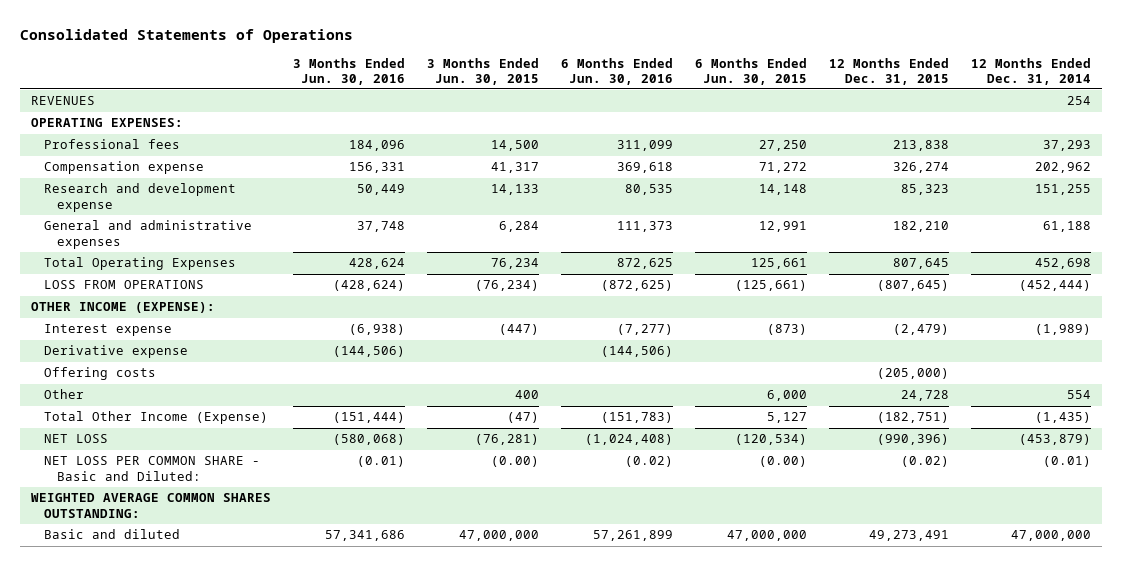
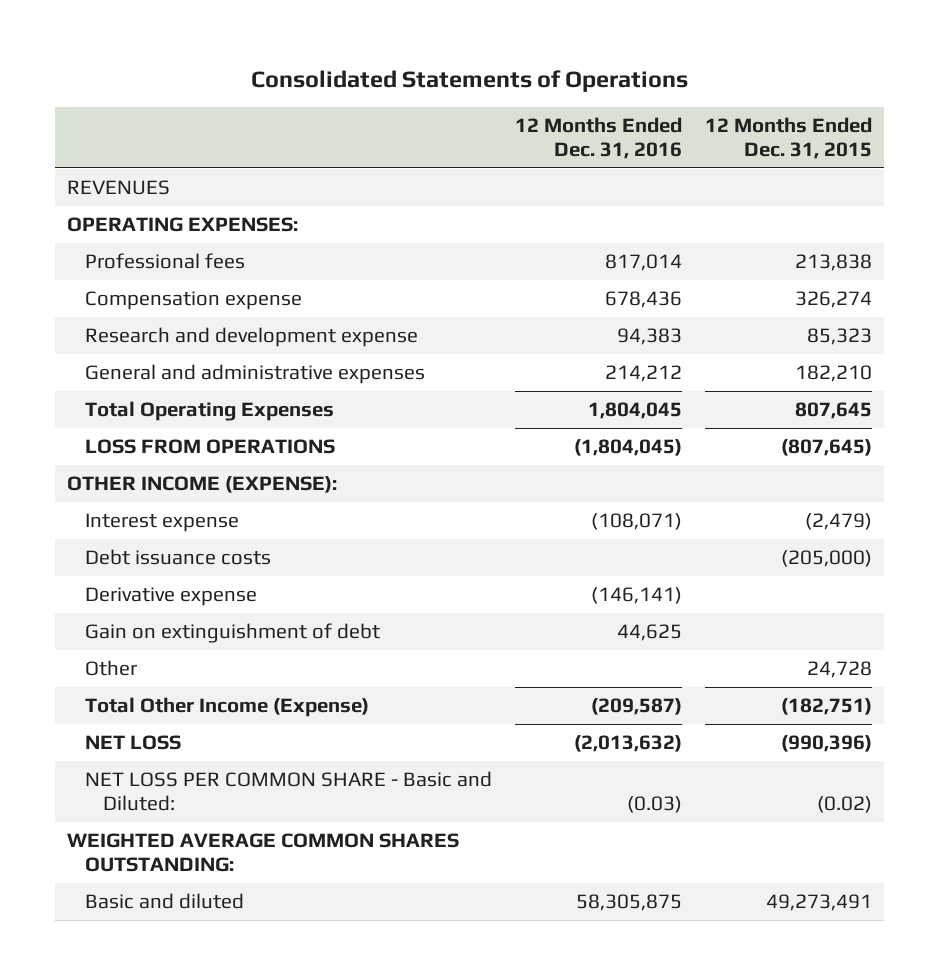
- | 3 Months Ended Jun. 30, 2016 | 3 Months Ended Jun. 30, 2015 | 6 Months Ended Jun. 30, 2016 | 6 Months Ended Jun. 30, 2015 | 12 Months Ended Dec. 31, 2015 | 12 Months Ended Dec. 31, 2014
+ | 12 Months Ended Dec. 31, 2016 | 12 Months Ended Dec. 31, 2015
+ Debt issuance costs | | (205,000)
- Offering costs | | | | | (205,000) |
+ Gain on extinguishment of debt | 44,625 |

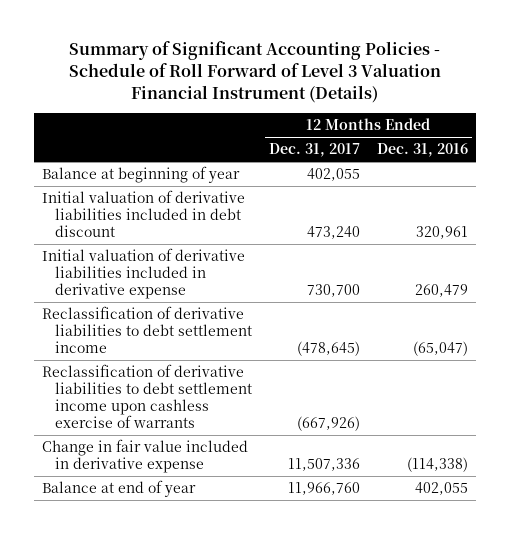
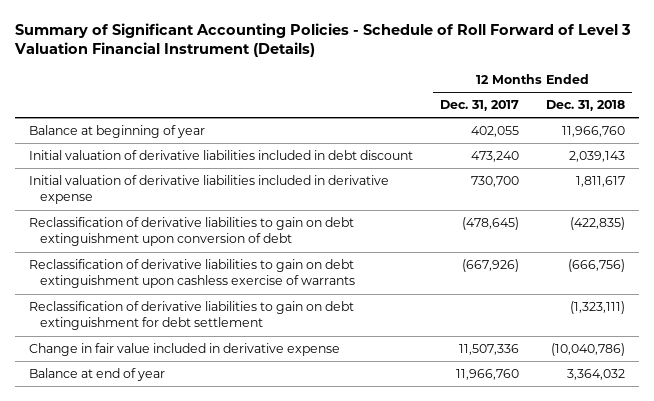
- | 12 Months Ended Dec. 31, 2017 | 12 Months Ended Dec. 31, 2016
+ | 12 Months Ended Dec. 31, 2017 | 12 Months Ended Dec. 31, 2018
- Reclassification of derivative liabilities to debt settlement income | (478,645) | (65,047)
- Reclassification of derivative liabilities to debt settlement income upon cashless exercise of warrants | (667,926) |
+ Reclassification of derivative liabilities to gain on debt extinguishment upon conversion of debt | (478,645) | (422,835)
+ Reclassification of derivative liabilities to gain on debt extinguishment upon cashless exercise of warrants | (667,926) | (666,756)
+ Reclassification of derivative liabilities to gain on debt extinguishment for debt settlement | | (1,323,111)

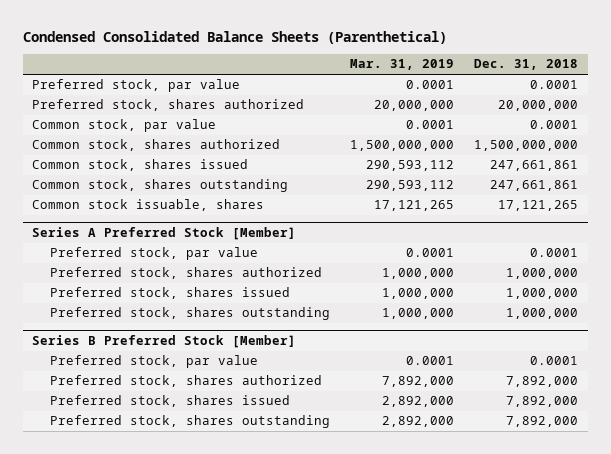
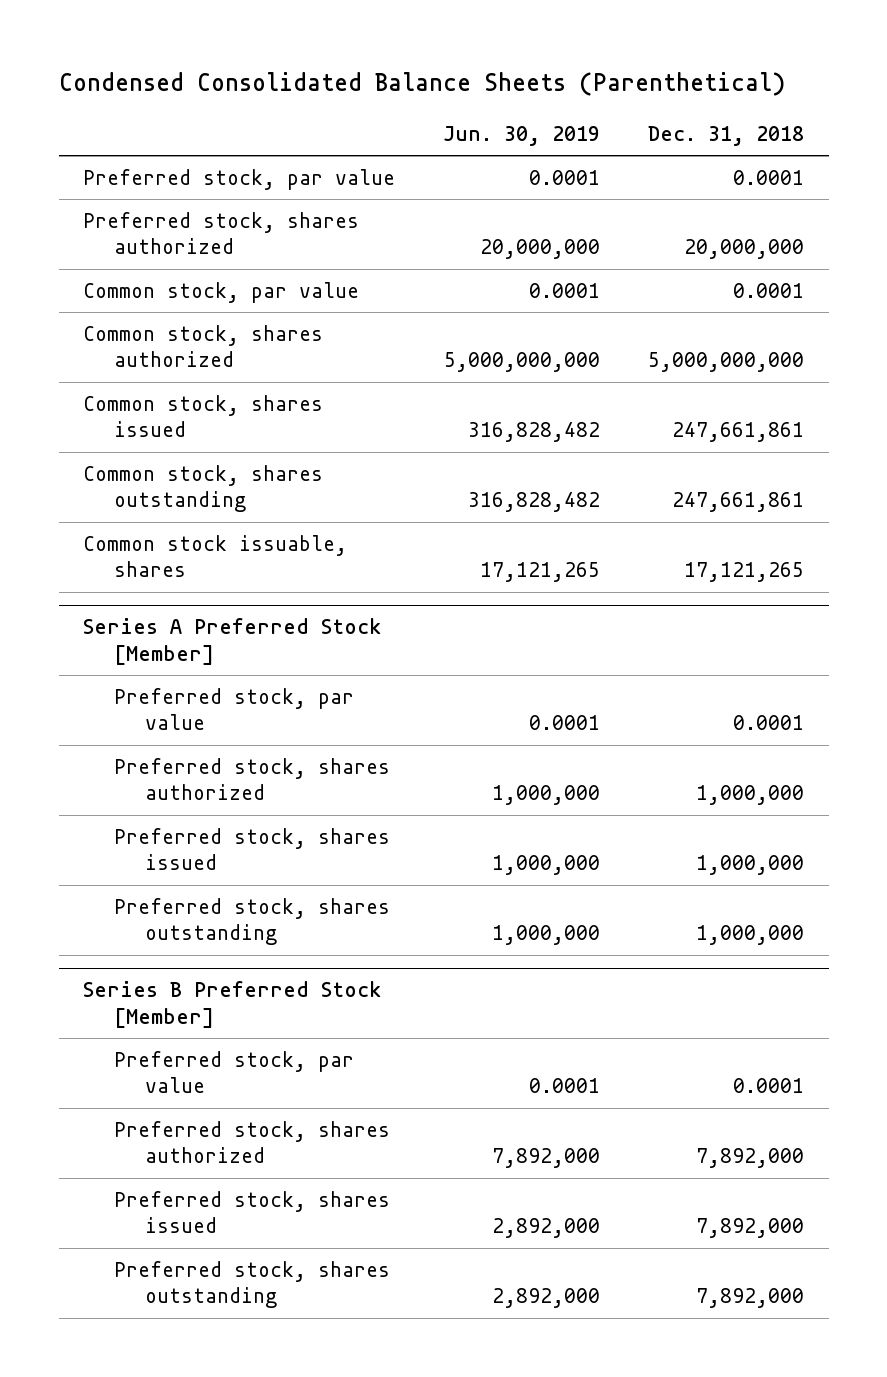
- | Mar. 31, 2019 | Dec. 31, 2018
+ | Jun. 30, 2019 | Dec. 31, 2018
- Common stock, shares authorized | 1,500,000,000 | 1,500,000,000
+ Common stock, shares authorized | 5,000,000,000 | 5,000,000,000

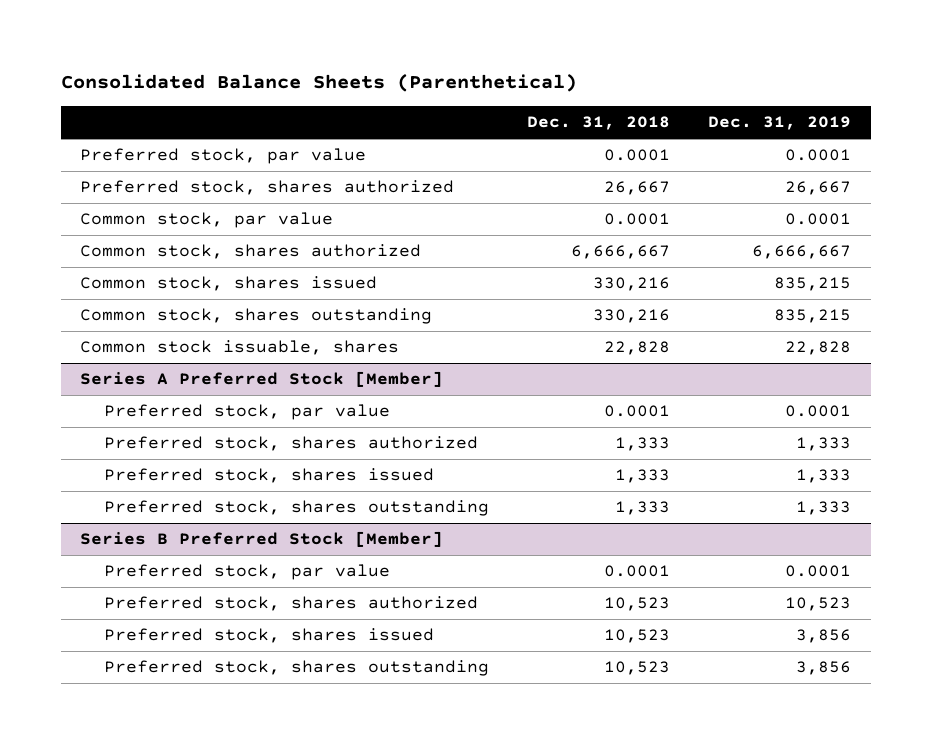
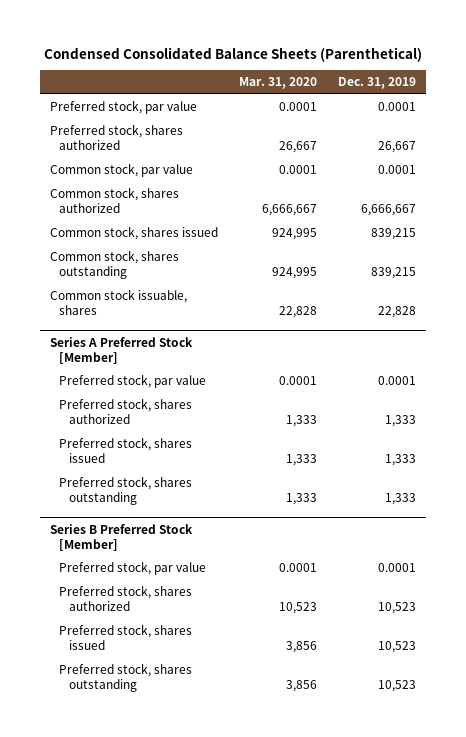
- Consolidated Balance Sheets (Parenthetical)
+ Condensed Consolidated Balance Sheets (Parenthetical)
- | Dec. 31, 2018 | Dec. 31, 2019
+ | Mar. 31, 2020 | Dec. 31, 2019
- Common stock, shares issued | 330,216 | 835,215
- Common stock, shares outstanding | 330,216 | 835,215
+ Common stock, shares issued | 924,995 | 839,215
+ Common stock, shares outstanding | 924,995 | 839,215
@ Series B Preferred Stock [Member]
- Preferred stock, shares issued | 10,523 | 3,856
- Preferred stock, shares outstanding | 10,523 | 3,856
+ Preferred stock, shares issued | 3,856 | 10,523
+ Preferred stock, shares outstanding | 3,856 | 10,523

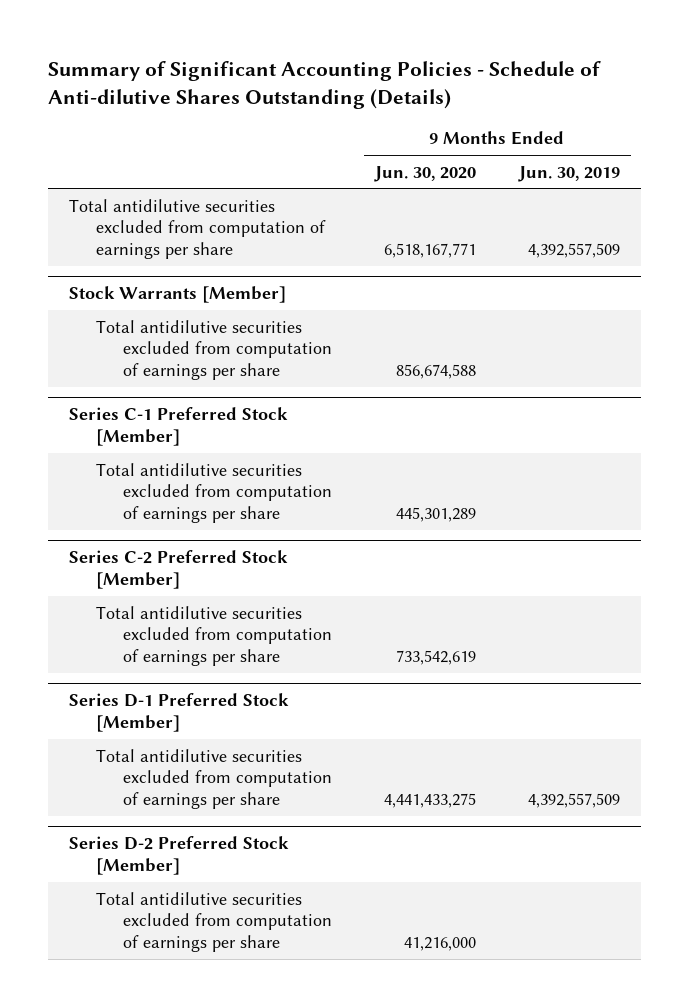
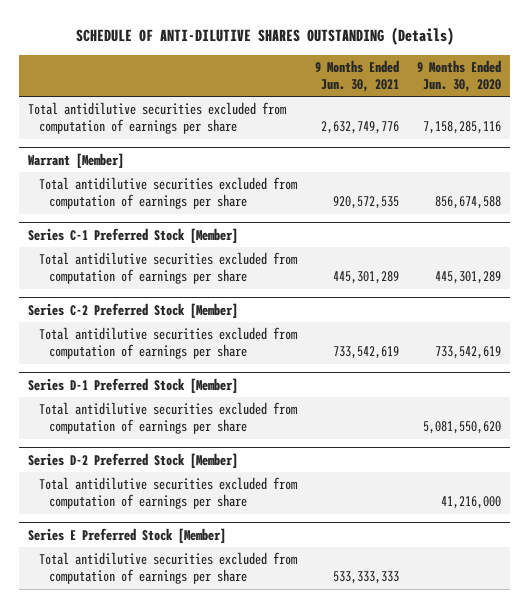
- Summary of Significant Accounting Policies - Schedule of Anti-dilutive Shares Outstanding (Details)
+ SCHEDULE OF ANTI-DILUTIVE SHARES OUTSTANDING (Details)
- | 9 Months Ended Jun. 30, 2020 | 9 Months Ended Jun. 30, 2019
+ | 9 Months Ended Jun. 30, 2021 | 9 Months Ended Jun. 30, 2020
- Total antidilutive securities excluded from computation of earnings per share | 6,518,167,771 | 4,392,557,509
- Stock Warrants [Member]
+ Total antidilutive securities excluded from computation of earnings per share | 2,632,749,776 | 7,158,285,116
+ Warrant [Member]
@ Series D-1 Preferred Stock [Member]
- Total antidilutive securities excluded from computation of earnings per share | 4,441,433,275 | 4,392,557,509
+ Total antidilutive securities excluded from computation of earnings per share | | 5,081,550,620
+ Series E Preferred Stock [Member]
+ Total antidilutive securities excluded from computation of earnings per share | 533,333,333 |

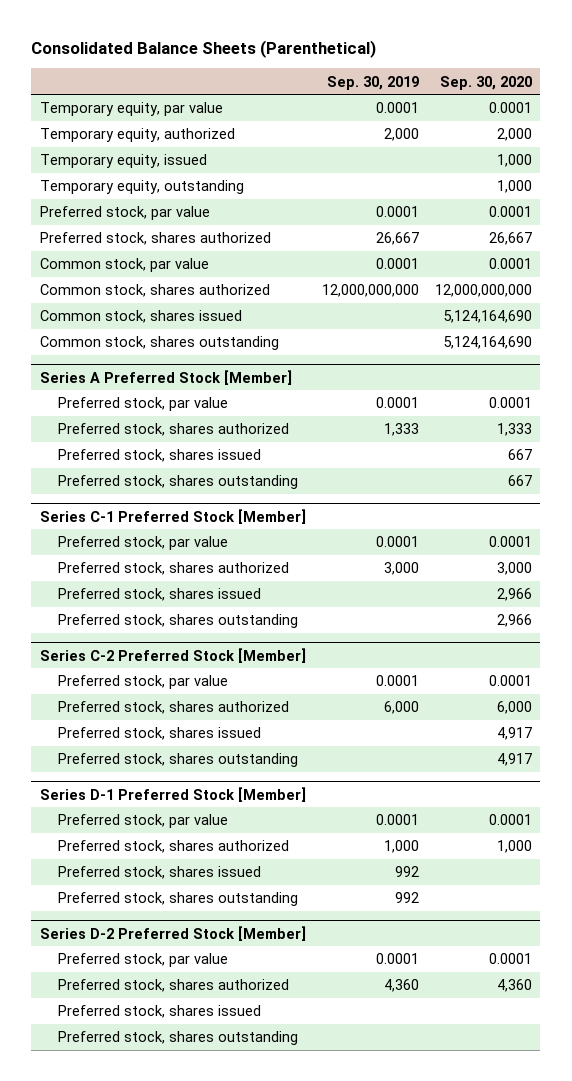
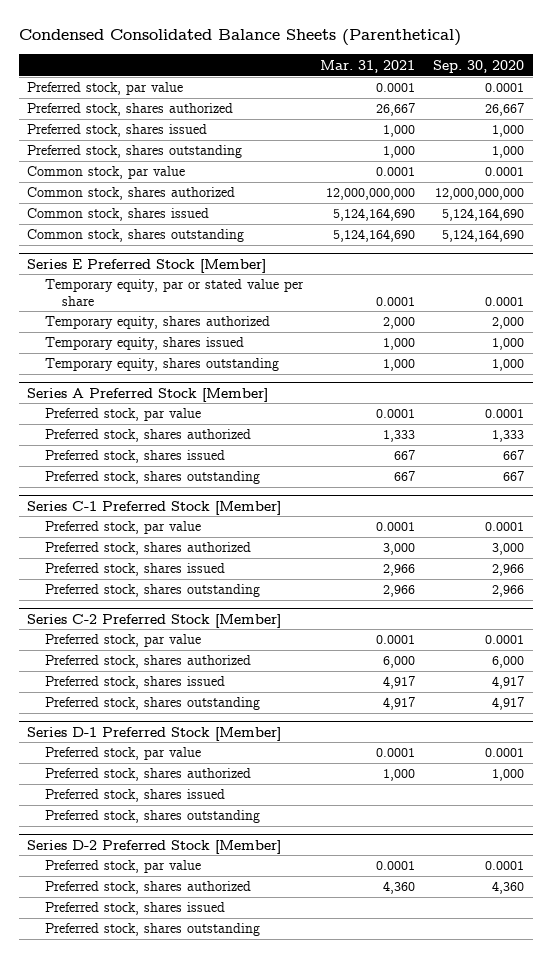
- Consolidated Balance Sheets (Parenthetical)
+ Condensed Consolidated Balance Sheets (Parenthetical)
- | Sep. 30, 2019 | Sep. 30, 2020
+ | Mar. 31, 2021 | Sep. 30, 2020
- Temporary equity, par value | 0.0001 | 0.0001
- Temporary equity, authorized | 2,000 | 2,000
- Temporary equity, issued | | 1,000
- Temporary equity, outstanding | | 1,000
+ Preferred stock, shares issued | 1,000 | 1,000
+ Preferred stock, shares outstanding | 1,000 | 1,000
+ Series E Preferred Stock [Member]
+ Temporary equity, par or stated value per share | 0.0001 | 0.0001
+ Temporary equity, shares authorized | 2,000 | 2,000
+ Temporary equity, shares issued | 1,000 | 1,000
+ Temporary equity, shares outstanding | 1,000 | 1,000

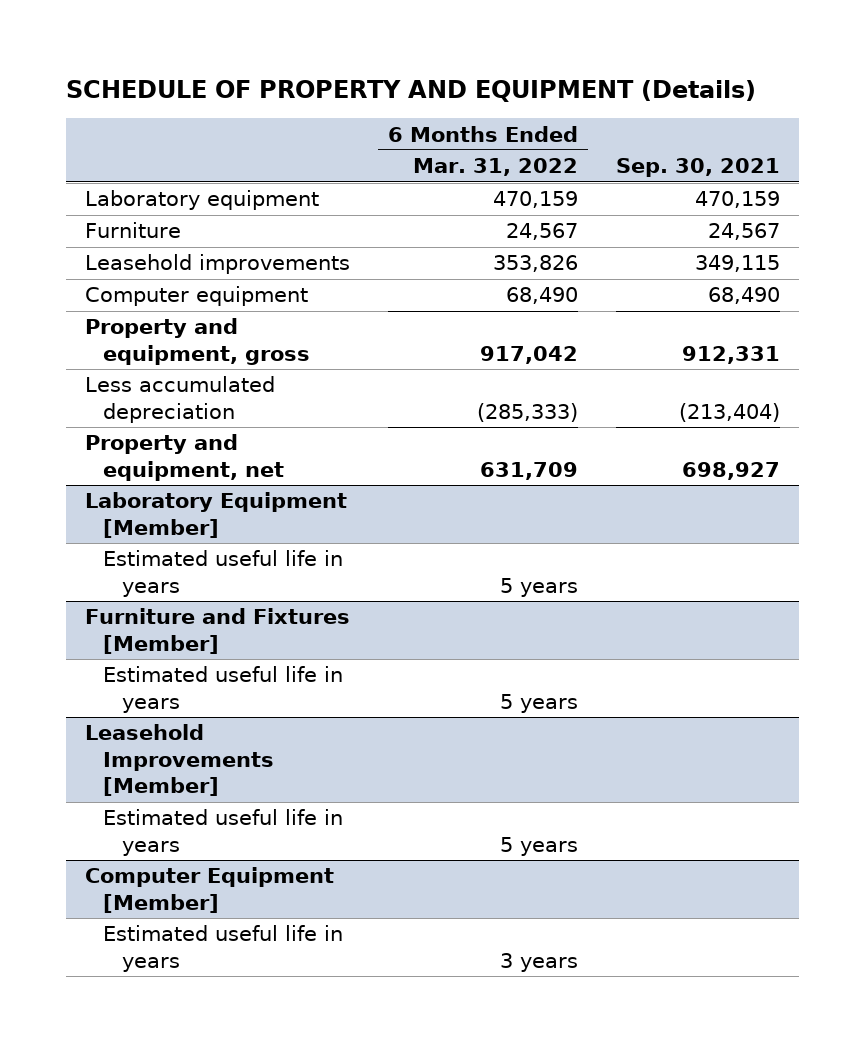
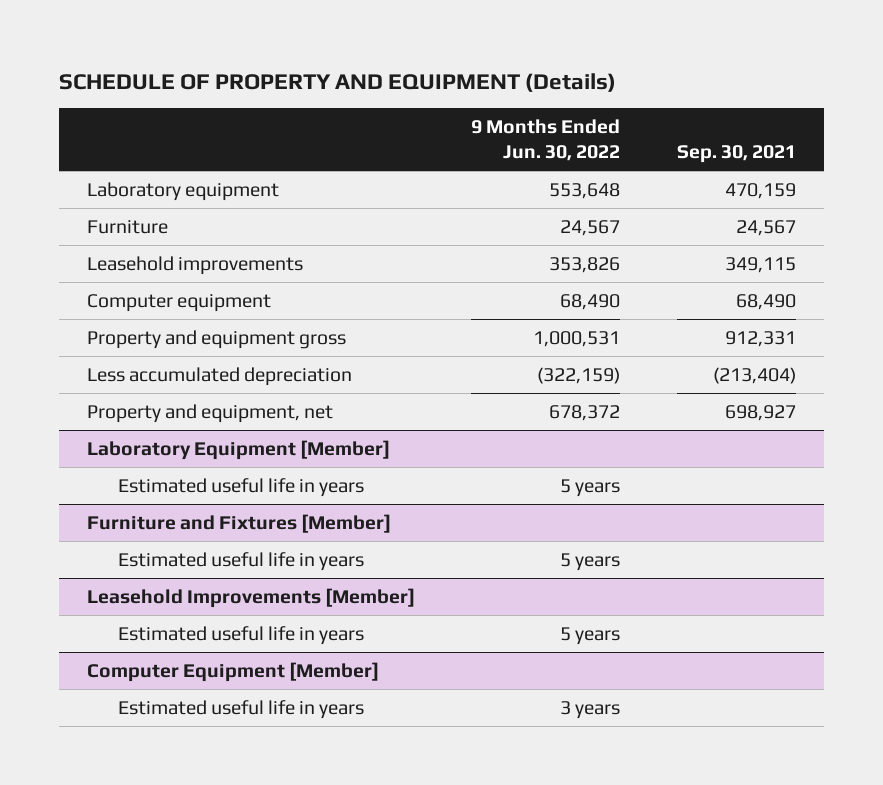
- | 6 Months Ended Mar. 31, 2022 | Sep. 30, 2021
+ | 9 Months Ended Jun. 30, 2022 | Sep. 30, 2021
- Property and equipment, gross | 917,042 | 912,331
+ Property and equipment gross | 1,000,531 | 912,331

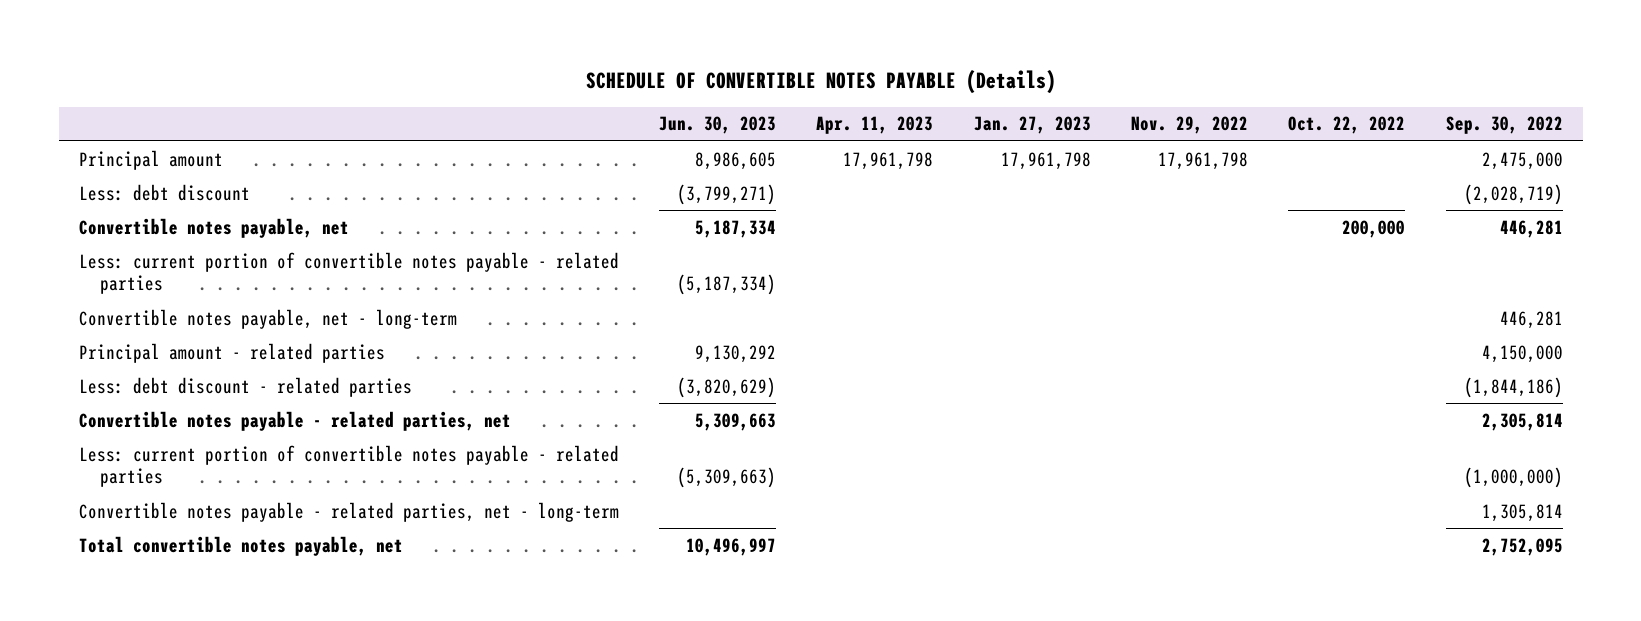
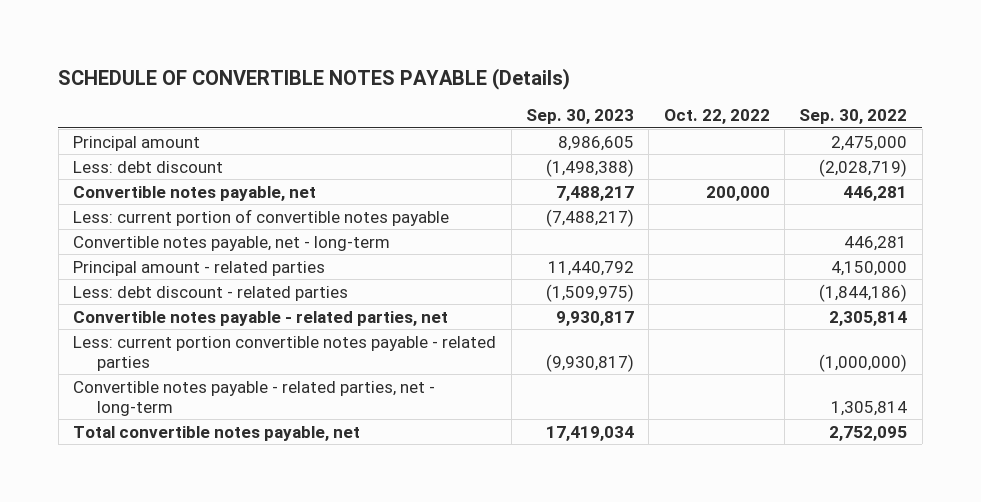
- | Jun. 30, 2023 | Apr. 11, 2023 | Jan. 27, 2023 | Nov. 29, 2022 | Oct. 22, 2022 | Sep. 30, 2022
+ | Sep. 30, 2023 | Oct. 22, 2022 | Sep. 30, 2022
- Less: current portion of convertible notes payable - related parties | (5,187,334) | | | | |
+ Less: current portion of convertible notes payable | (7,488,217) | |
- Less: current portion of convertible notes payable - related parties | (5,309,663) | | | | | (1,000,000)
+ Less: current portion convertible notes payable - related parties | (9,930,817) | | (1,000,000)

